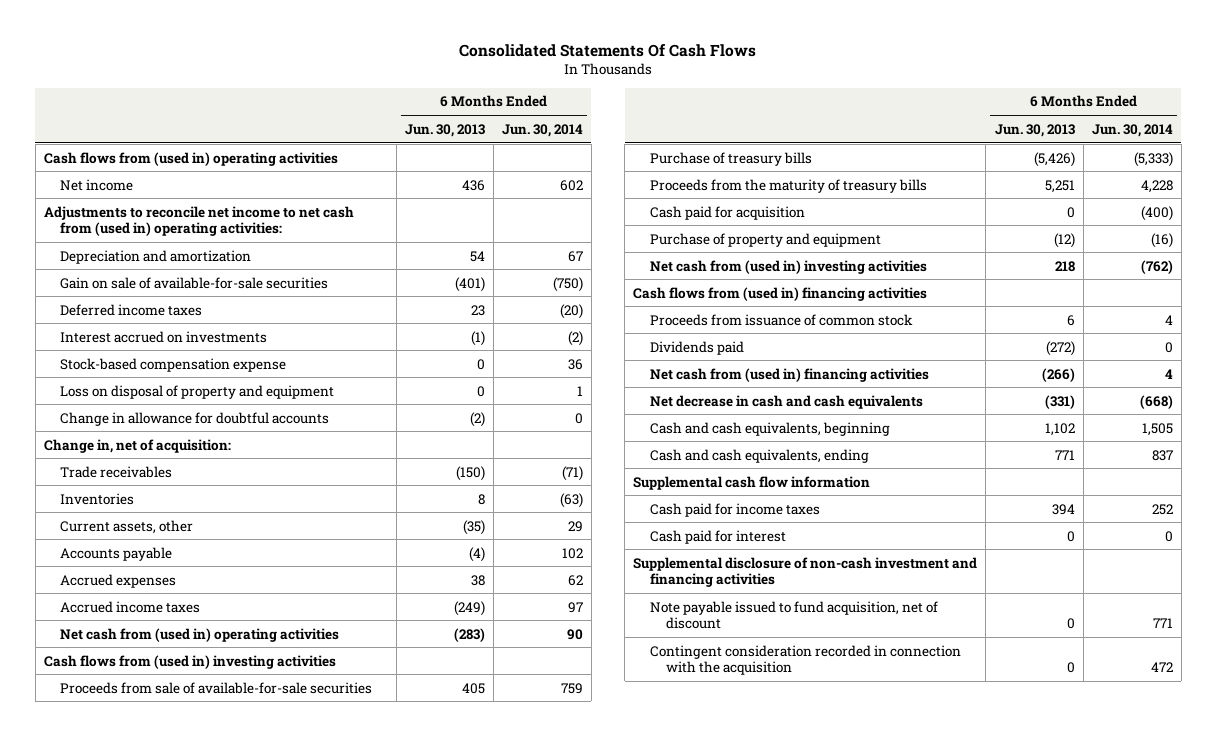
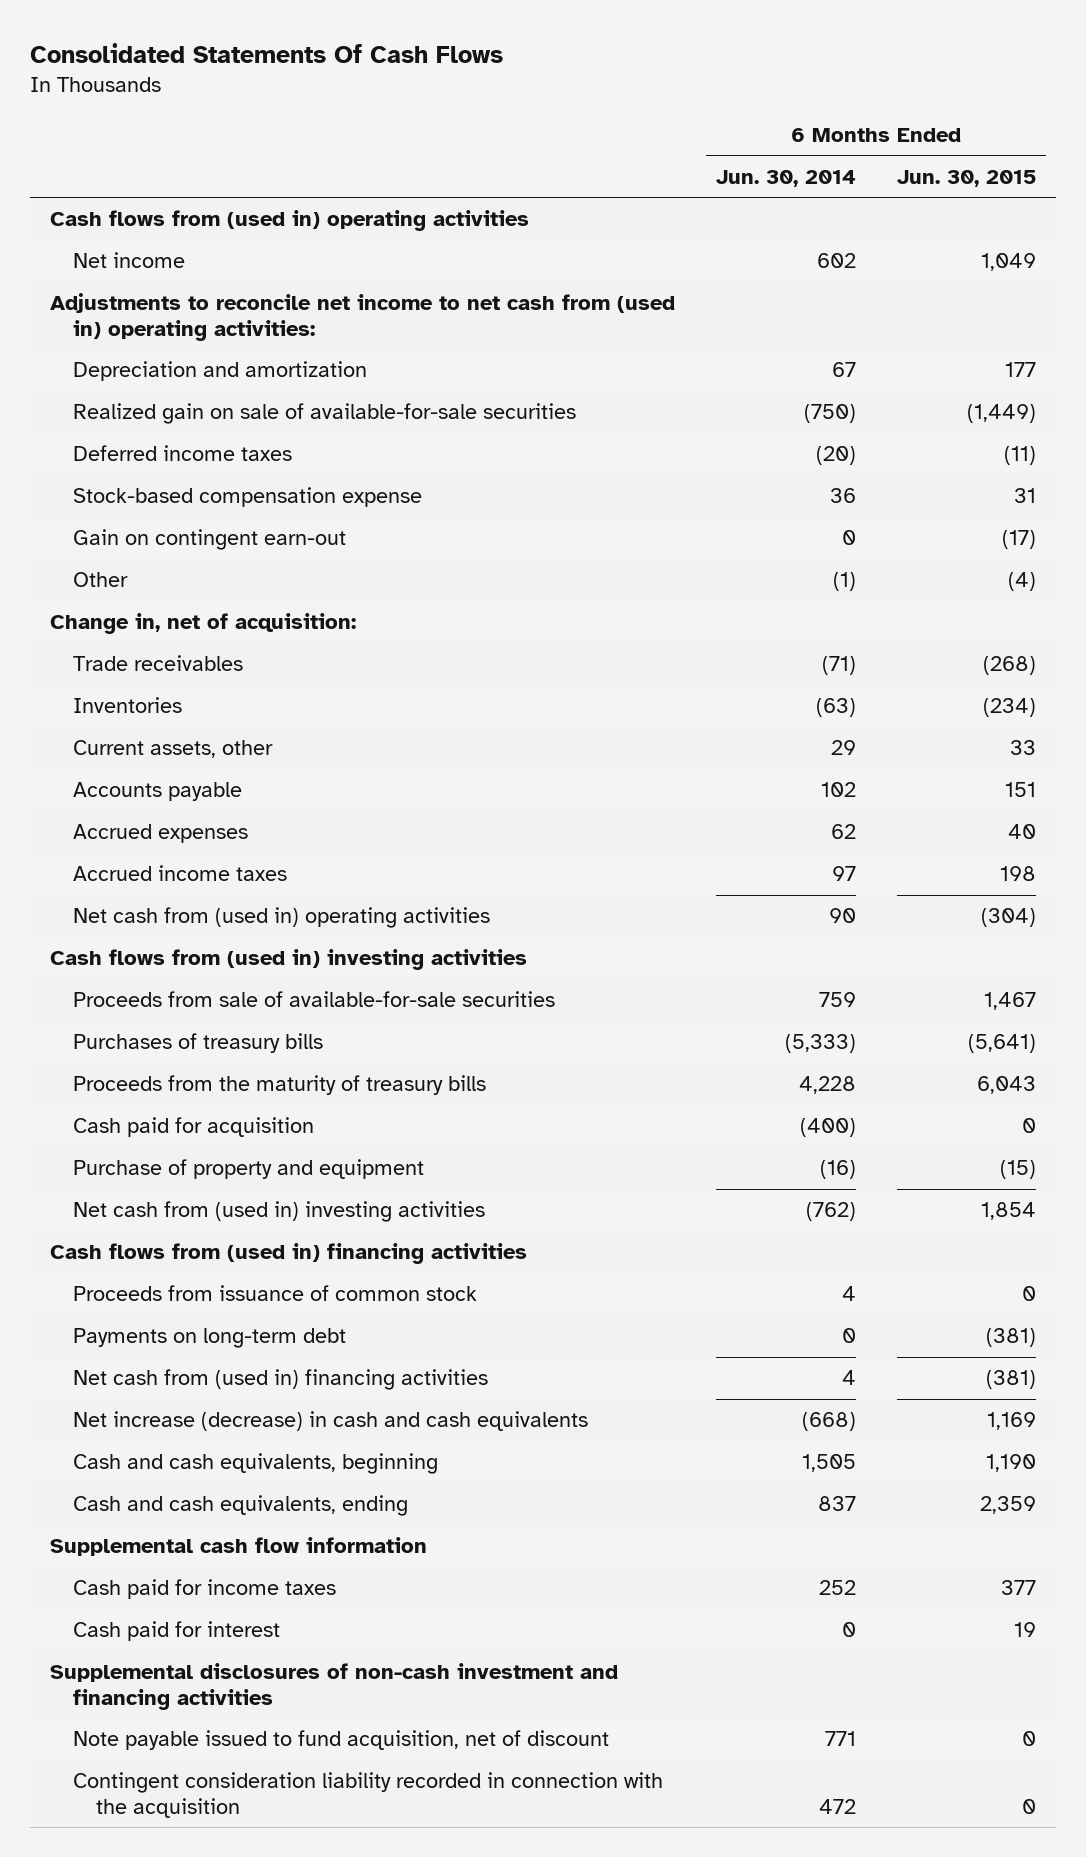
- | 6 Months Ended Jun. 30, 2013 | 6 Months Ended Jun. 30, 2014
+ | 6 Months Ended Jun. 30, 2014 | 6 Months Ended Jun. 30, 2015
- Gain on sale of available-for-sale securities | (401) | (750)
+ Realized gain on sale of available-for-sale securities | (750) | (1,449)
- Interest accrued on investments | (1) | (2)
- Loss on disposal of property and equipment | 0 | 1
- Change in allowance for doubtful accounts | (2) | 0
+ Gain on contingent earn-out | 0 | (17)
+ Other | (1) | (4)
- Purchase of treasury bills | (5,426) | (5,333)
+ Purchases of treasury bills | (5,333) | (5,641)
- Dividends paid | (272) | 0
+ Payments on long-term debt | 0 | (381)
- Net decrease in cash and cash equivalents | (331) | (668)
+ Net increase (decrease) in cash and cash equivalents | (668) | 1,169
- Supplemental disclosure of non-cash investment and financing activities
+ Supplemental disclosures of non-cash investment and financing activities
- Contingent consideration recorded in connection with the acquisition | 0 | 472
+ Contingent consideration liability recorded in connection with the acquisition | 472 | 0

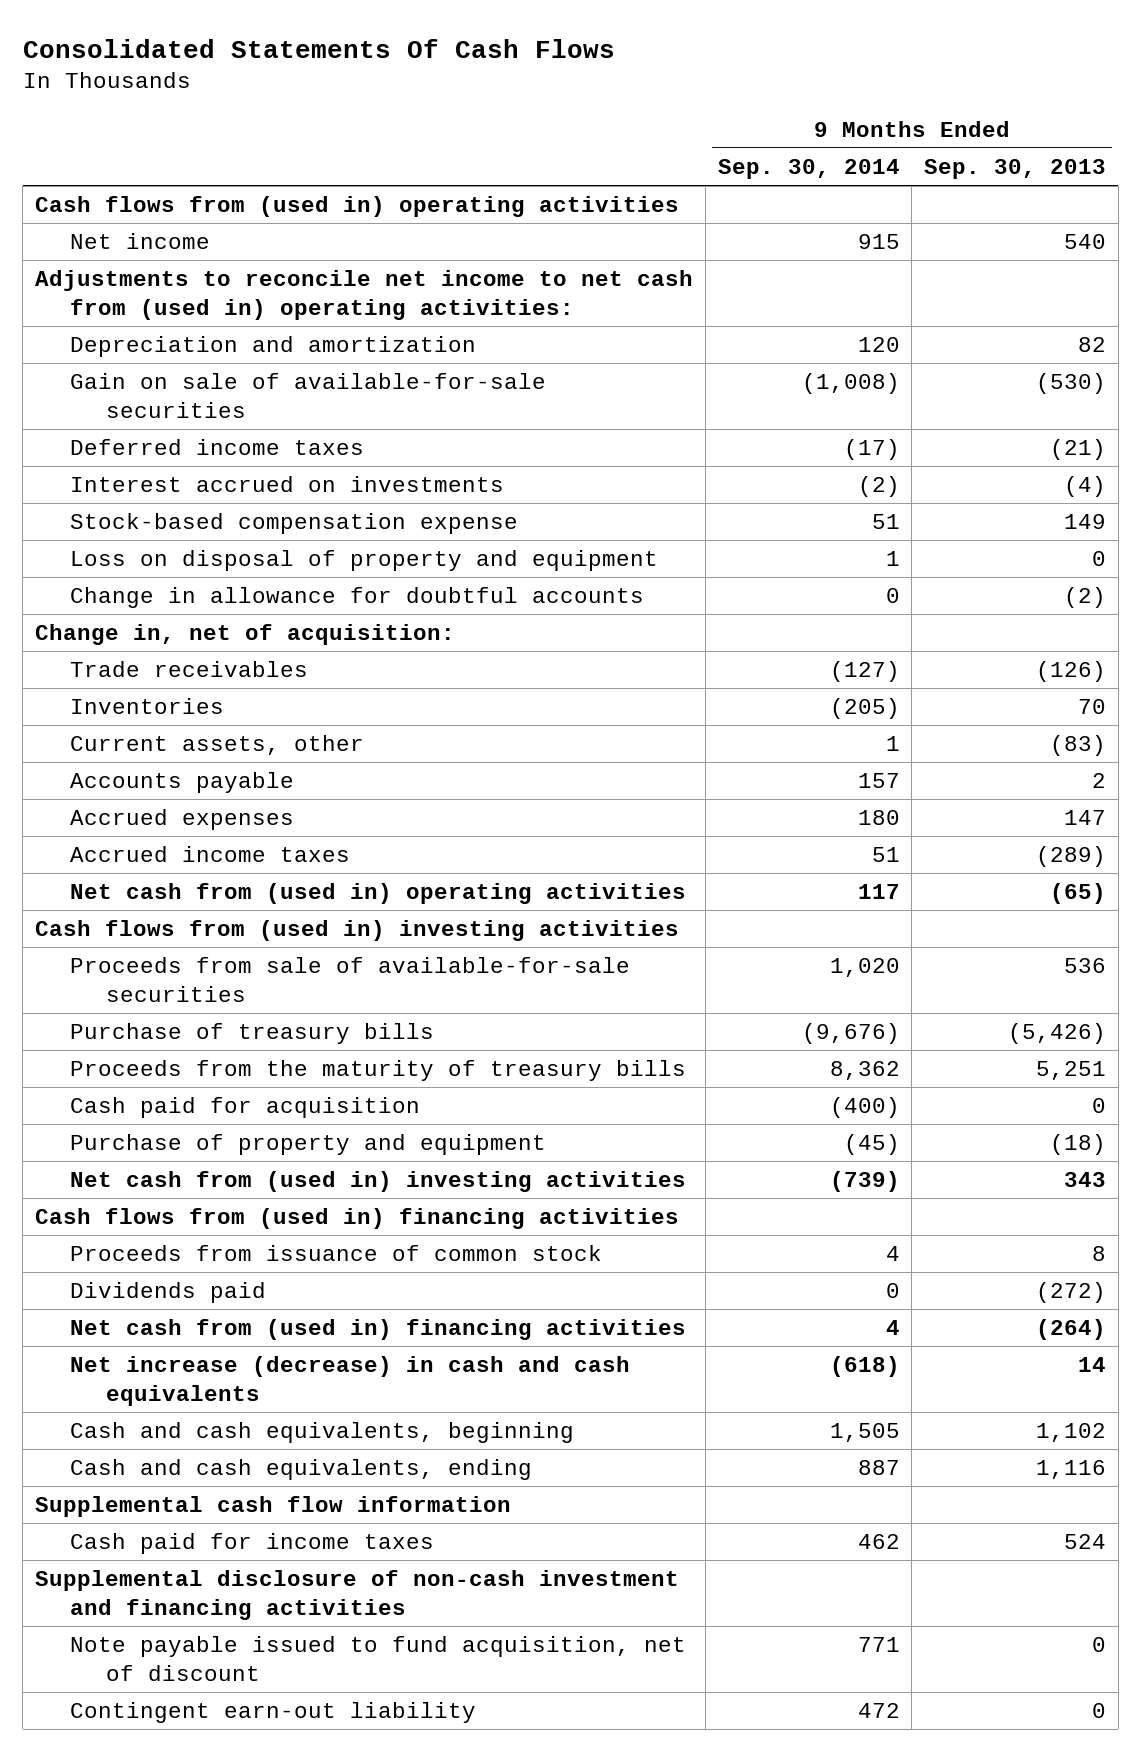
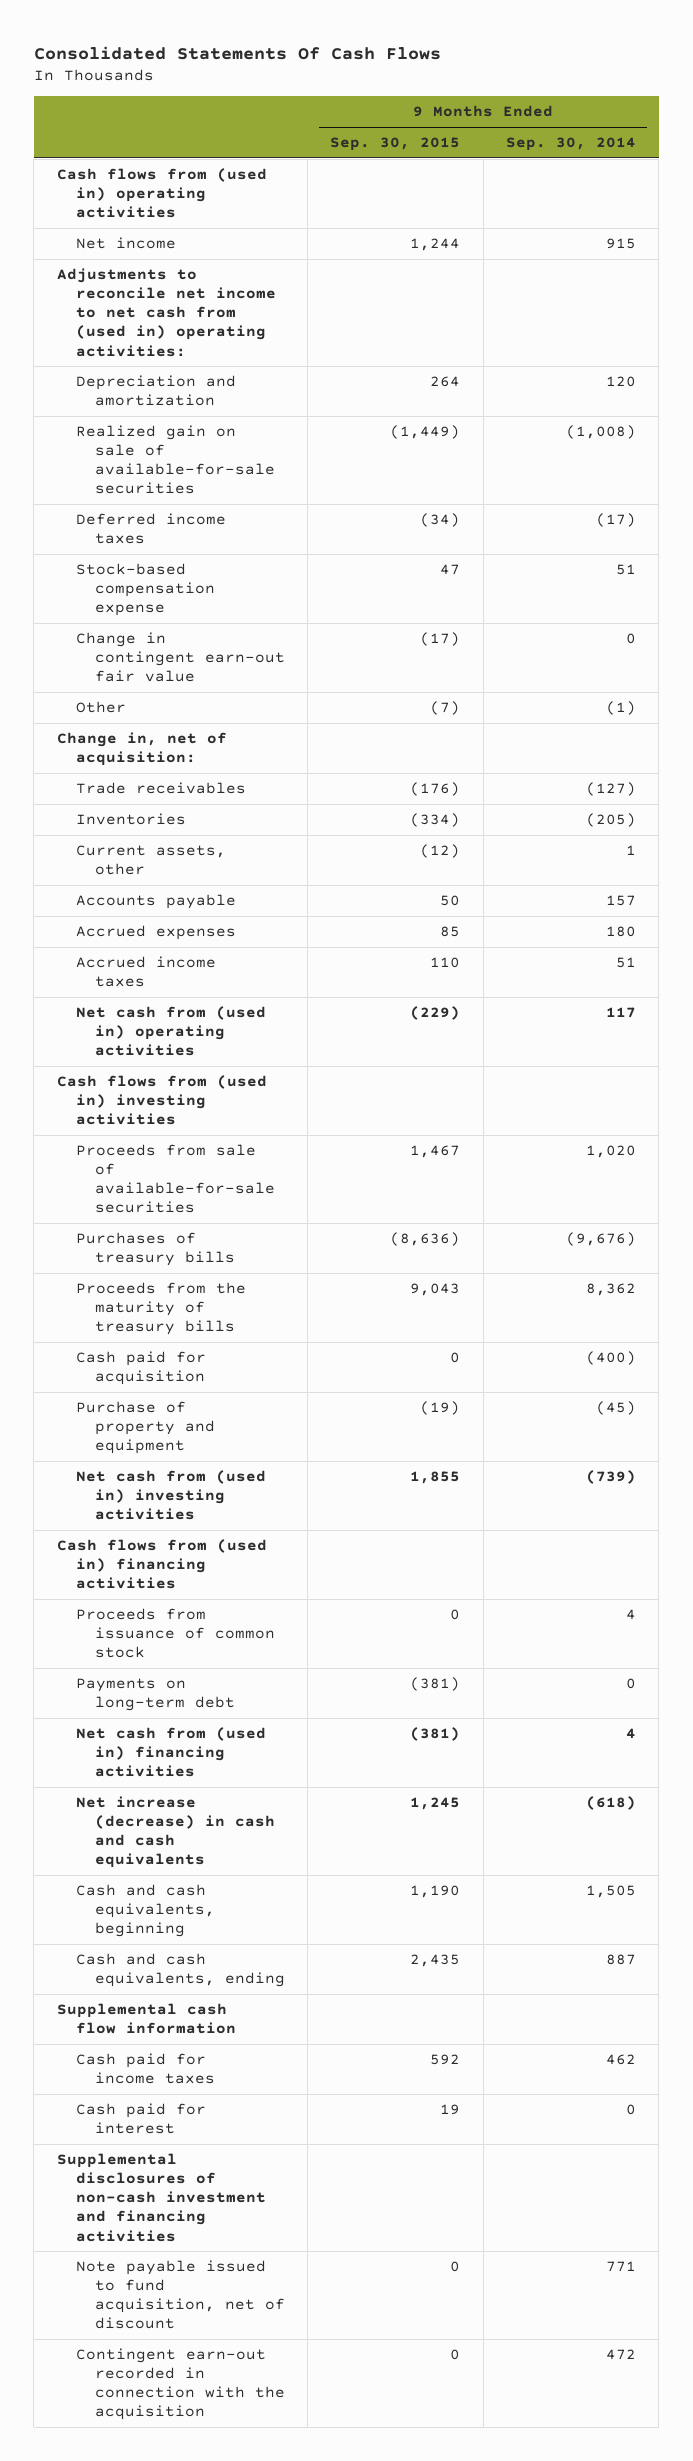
- | 9 Months Ended Sep. 30, 2014 | 9 Months Ended Sep. 30, 2013
+ | 9 Months Ended Sep. 30, 2015 | 9 Months Ended Sep. 30, 2014
- Gain on sale of available-for-sale securities | (1,008) | (530)
+ Realized gain on sale of available-for-sale securities | (1,449) | (1,008)
- Interest accrued on investments | (2) | (4)
- Loss on disposal of property and equipment | 1 | 0
- Change in allowance for doubtful accounts | 0 | (2)
+ Change in contingent earn-out fair value | (17) | 0
+ Other | (7) | (1)
- Purchase of treasury bills | (9,676) | (5,426)
+ Purchases of treasury bills | (8,636) | (9,676)
- Dividends paid | 0 | (272)
+ Payments on long-term debt | (381) | 0
- Supplemental disclosure of non-cash investment and financing activities
+ Cash paid for interest | 19 | 0
+ Supplemental disclosures of non-cash investment and financing activities
- Contingent earn-out liability | 472 | 0
+ Contingent earn-out recorded in connection with the acquisition | 0 | 472

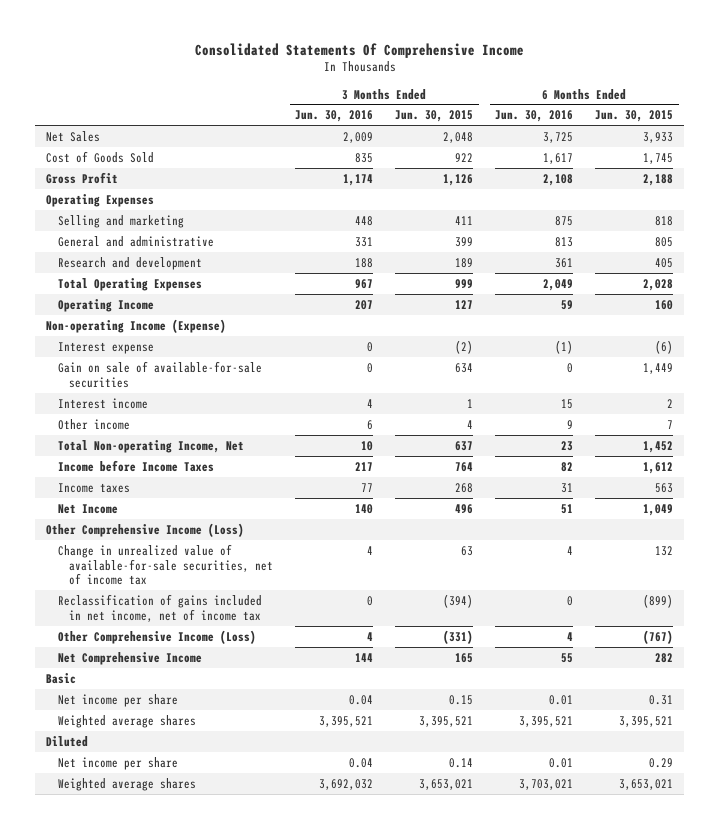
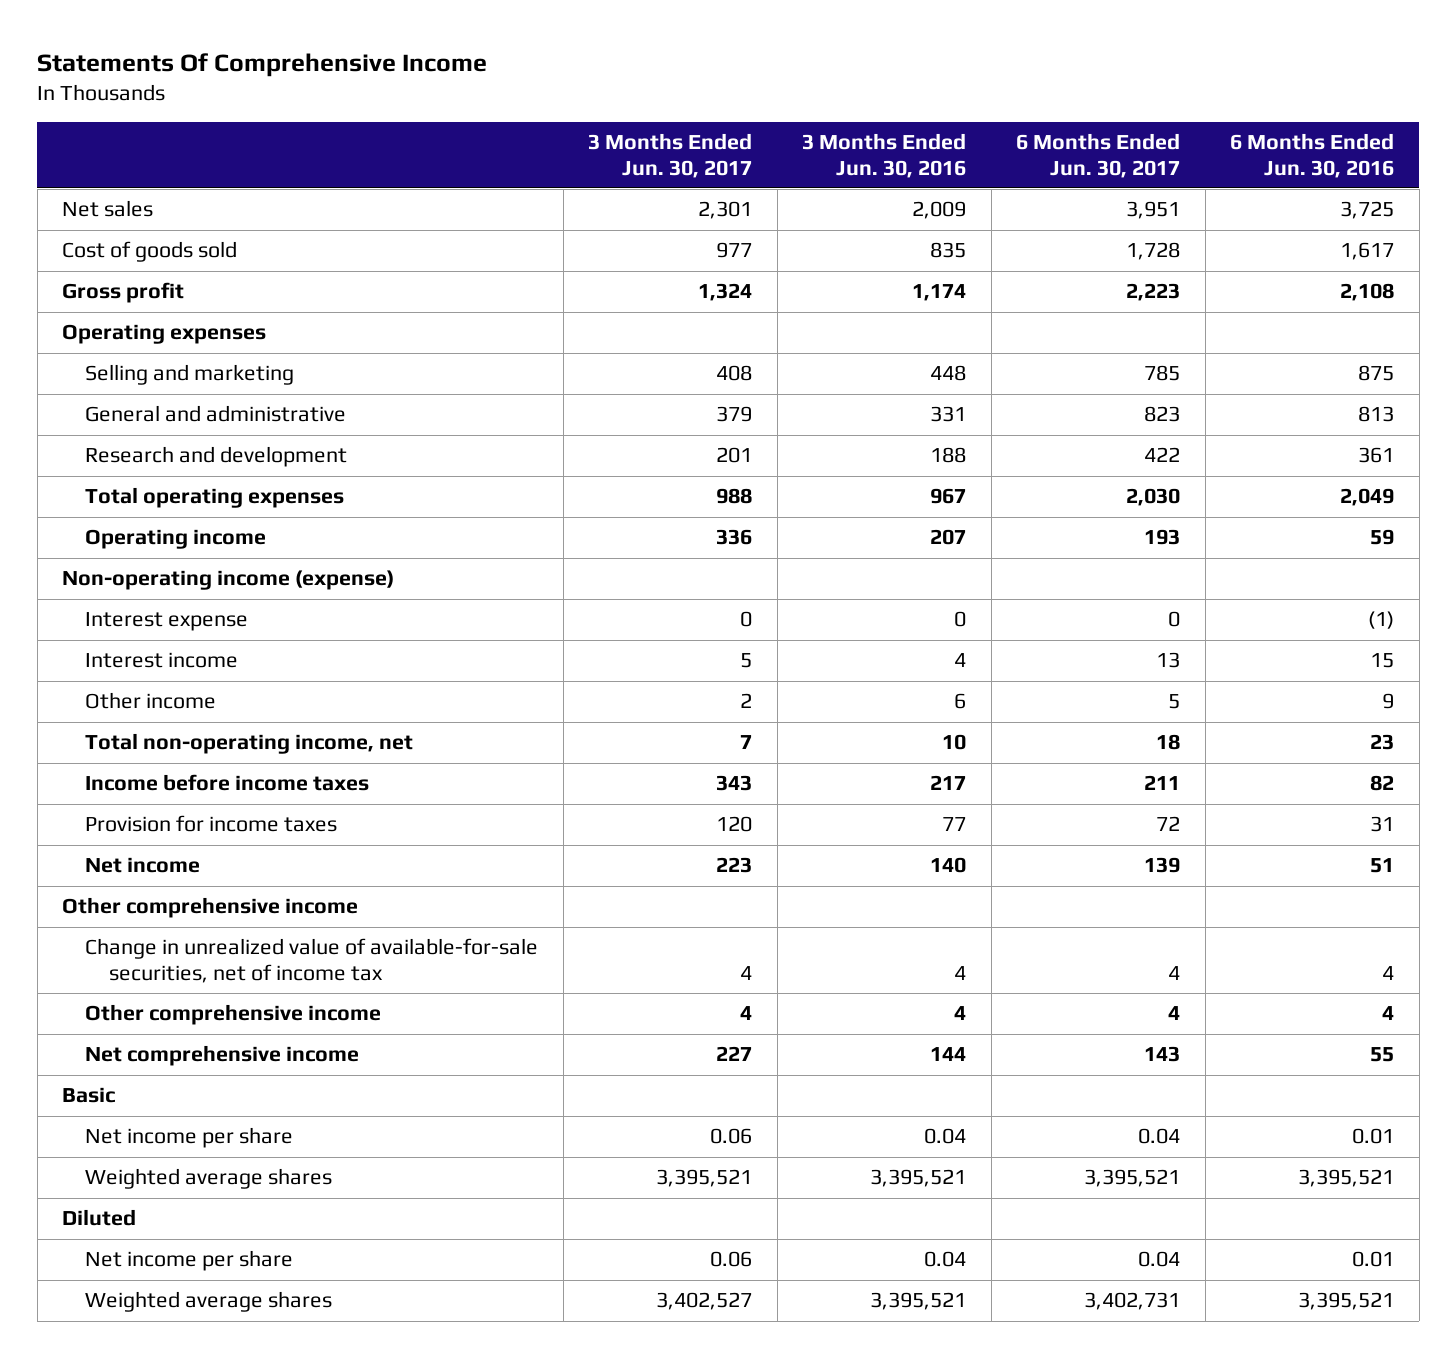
- Consolidated Statements Of Comprehensive Income
+ Statements Of Comprehensive Income
- | 3 Months Ended Jun. 30, 2016 | 3 Months Ended Jun. 30, 2015 | 6 Months Ended Jun. 30, 2016 | 6 Months Ended Jun. 30, 2015
+ | 3 Months Ended Jun. 30, 2017 | 3 Months Ended Jun. 30, 2016 | 6 Months Ended Jun. 30, 2017 | 6 Months Ended Jun. 30, 2016
- Net Sales | 2,009 | 2,048 | 3,725 | 3,933
- Cost of Goods Sold | 835 | 922 | 1,617 | 1,745
- Gross Profit | 1,174 | 1,126 | 2,108 | 2,188
- Operating Expenses
+ Net sales | 2,301 | 2,009 | 3,951 | 3,725
+ Cost of goods sold | 977 | 835 | 1,728 | 1,617
+ Gross profit | 1,324 | 1,174 | 2,223 | 2,108
+ Operating expenses
- Total Operating Expenses | 967 | 999 | 2,049 | 2,028
- Operating Income | 207 | 127 | 59 | 160
- Non-operating Income (Expense)
+ Total operating expenses | 988 | 967 | 2,030 | 2,049
+ Operating income | 336 | 207 | 193 | 59
+ Non-operating income (expense)
- Gain on sale of available-for-sale securities | 0 | 634 | 0 | 1,449
- Total Non-operating Income, Net | 10 | 637 | 23 | 1,452
- Income before Income Taxes | 217 | 764 | 82 | 1,612
- Income taxes | 77 | 268 | 31 | 563
- Net Income | 140 | 496 | 51 | 1,049
- Other Comprehensive Income (Loss)
+ Total non-operating income, net | 7 | 10 | 18 | 23
+ Income before income taxes | 343 | 217 | 211 | 82
+ Provision for income taxes | 120 | 77 | 72 | 31
+ Net income | 223 | 140 | 139 | 51
+ Other comprehensive income
- Reclassification of gains included in net income, net of income tax | 0 | (394) | 0 | (899)
- Other Comprehensive Income (Loss) | 4 | (331) | 4 | (767)
- Net Comprehensive Income | 144 | 165 | 55 | 282
+ Other comprehensive income | 4 | 4 | 4 | 4
+ Net comprehensive income | 227 | 144 | 143 | 55
- Weighted average shares | 3,692,032 | 3,653,021 | 3,703,021 | 3,653,021
+ Weighted average shares | 3,402,527 | 3,395,521 | 3,402,731 | 3,395,521

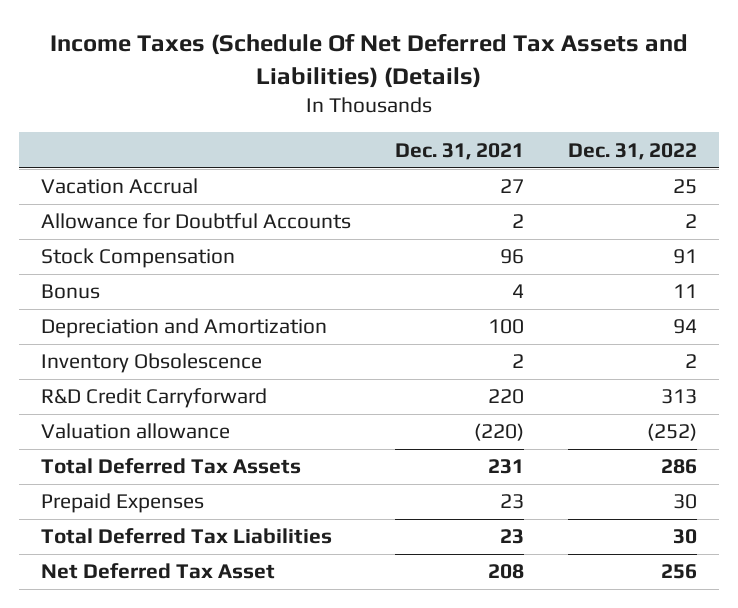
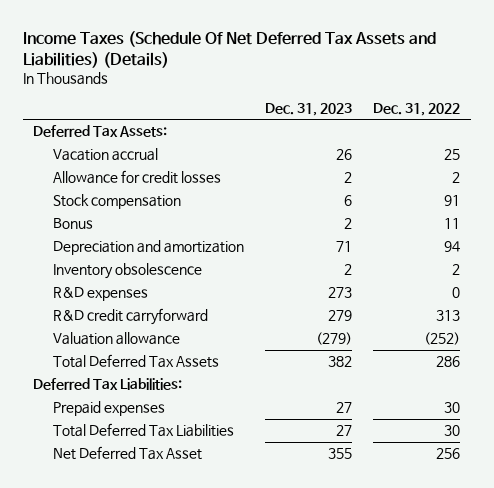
- | Dec. 31, 2021 | Dec. 31, 2022
+ | Dec. 31, 2023 | Dec. 31, 2022
- Vacation Accrual | 27 | 25
- Allowance for Doubtful Accounts | 2 | 2
- Stock Compensation | 96 | 91
+ Deferred Tax Assets:
+ Vacation accrual | 26 | 25
+ Allowance for credit losses | 2 | 2
+ Stock compensation | 6 | 91
- Depreciation and Amortization | 100 | 94
- Inventory Obsolescence | 2 | 2
- R&D Credit Carryforward | 220 | 313
+ Depreciation and amortization | 71 | 94
+ Inventory obsolescence | 2 | 2
+ R&D expenses | 273 | 0
+ R&D credit carryforward | 279 | 313
- Prepaid Expenses | 23 | 30
+ Deferred Tax Liabilities:
+ Prepaid expenses | 27 | 30

